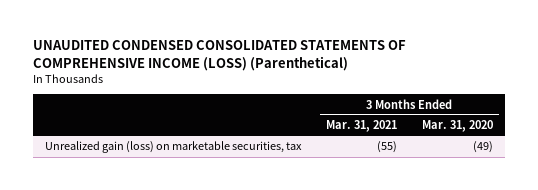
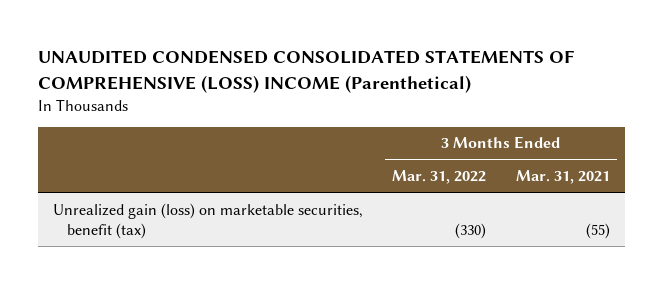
- UNAUDITED CONDENSED CONSOLIDATED STATEMENTS OF COMPREHENSIVE INCOME (LOSS) (Parenthetical)
+ UNAUDITED CONDENSED CONSOLIDATED STATEMENTS OF COMPREHENSIVE (LOSS) INCOME (Parenthetical)
- | 3 Months Ended Mar. 31, 2021 | 3 Months Ended Mar. 31, 2020
+ | 3 Months Ended Mar. 31, 2022 | 3 Months Ended Mar. 31, 2021
- Unrealized gain (loss) on marketable securities, tax | (55) | (49)
+ Unrealized gain (loss) on marketable securities, benefit (tax) | (330) | (55)

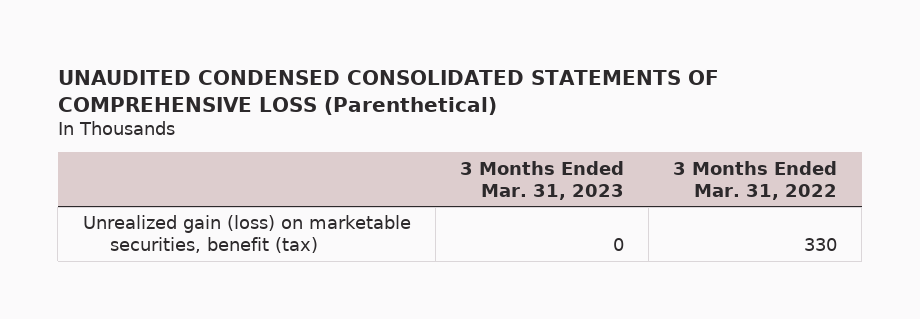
- UNAUDITED CONDENSED CONSOLIDATED STATEMENTS OF COMPREHENSIVE (LOSS) INCOME (Parenthetical)
+ UNAUDITED CONDENSED CONSOLIDATED STATEMENTS OF COMPREHENSIVE LOSS (Parenthetical)
- | 3 Months Ended Mar. 31, 2022 | 3 Months Ended Mar. 31, 2021
+ | 3 Months Ended Mar. 31, 2023 | 3 Months Ended Mar. 31, 2022
- Unrealized gain (loss) on marketable securities, benefit (tax) | (330) | (55)
+ Unrealized gain (loss) on marketable securities, benefit (tax) | 0 | 330

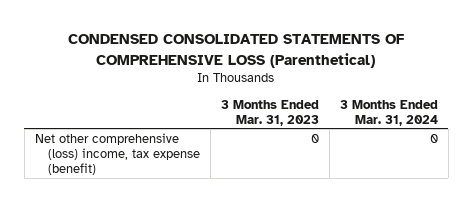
- UNAUDITED CONDENSED CONSOLIDATED STATEMENTS OF COMPREHENSIVE LOSS (Parenthetical)
+ CONDENSED CONSOLIDATED STATEMENTS OF COMPREHENSIVE LOSS (Parenthetical)
- | 3 Months Ended Mar. 31, 2023 | 3 Months Ended Mar. 31, 2022
+ | 3 Months Ended Mar. 31, 2023 | 3 Months Ended Mar. 31, 2024
- Unrealized gain (loss) on marketable securities, benefit (tax) | 0 | 330
+ Net other comprehensive (loss) income, tax expense (benefit) | 0 | 0

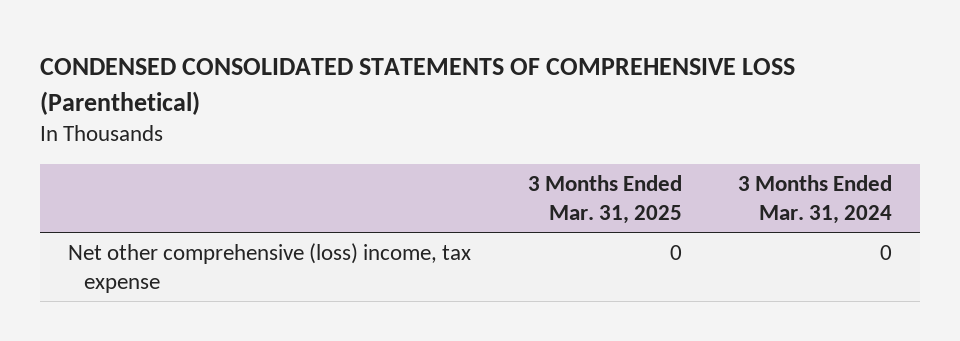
- | 3 Months Ended Mar. 31, 2023 | 3 Months Ended Mar. 31, 2024
+ | 3 Months Ended Mar. 31, 2025 | 3 Months Ended Mar. 31, 2024
- Net other comprehensive (loss) income, tax expense (benefit) | 0 | 0
+ Net other comprehensive (loss) income, tax expense | 0 | 0

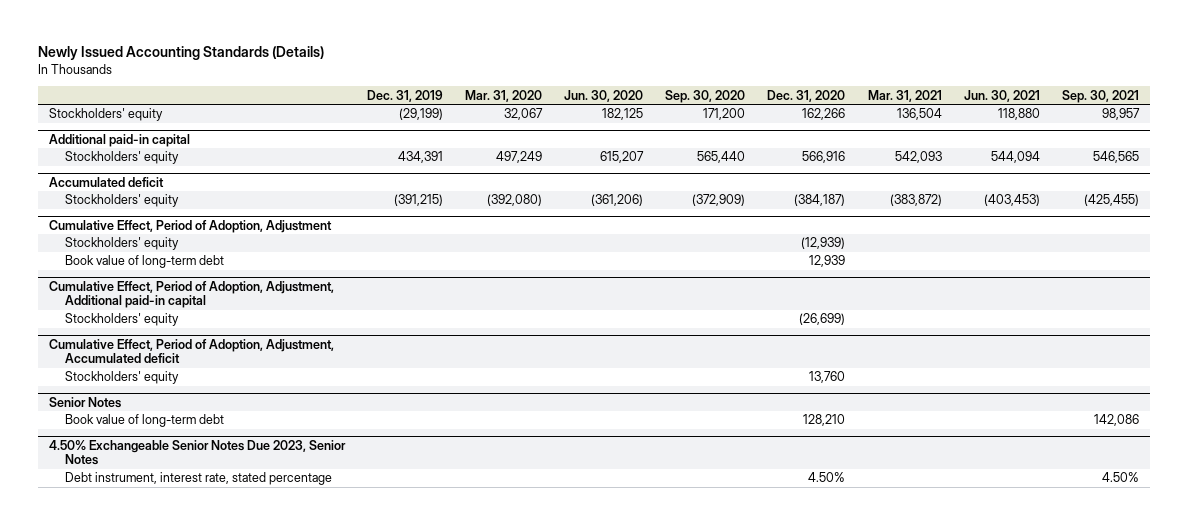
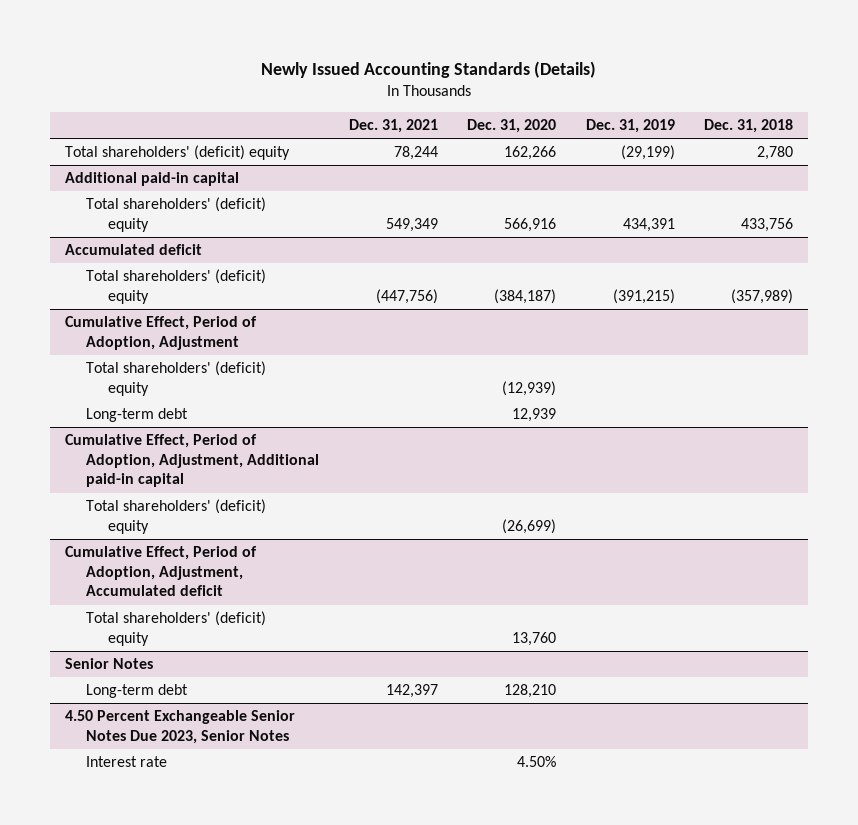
- | Dec. 31, 2019 | Mar. 31, 2020 | Jun. 30, 2020 | Sep. 30, 2020 | Dec. 31, 2020 | Mar. 31, 2021 | Jun. 30, 2021 | Sep. 30, 2021
+ | Dec. 31, 2021 | Dec. 31, 2020 | Dec. 31, 2019 | Dec. 31, 2018
- Stockholders' equity | (29,199) | 32,067 | 182,125 | 171,200 | 162,266 | 136,504 | 118,880 | 98,957
+ Total shareholders' (deficit) equity | 78,244 | 162,266 | (29,199) | 2,780
@ Additional paid-in capital
- Stockholders' equity | 434,391 | 497,249 | 615,207 | 565,440 | 566,916 | 542,093 | 544,094 | 546,565
+ Total shareholders' (deficit) equity | 549,349 | 566,916 | 434,391 | 433,756
@ Accumulated deficit
- Stockholders' equity | (391,215) | (392,080) | (361,206) | (372,909) | (384,187) | (383,872) | (403,453) | (425,455)
+ Total shareholders' (deficit) equity | (447,756) | (384,187) | (391,215) | (357,989)
@ Cumulative Effect, Period of Adoption, Adjustment
- Stockholders' equity | | | | | (12,939) | | |
- Book value of long-term debt | | | | | 12,939 | | |
+ Total shareholders' (deficit) equity | | (12,939) | |
+ Long-term debt | | 12,939 | |
@ Cumulative Effect, Period of Adoption, Adjustment, Additional paid-in capital
- Stockholders' equity | | | | | (26,699) | | |
+ Total shareholders' (deficit) equity | | (26,699) | |
@ Cumulative Effect, Period of Adoption, Adjustment, Accumulated deficit
- Stockholders' equity | | | | | 13,760 | | |
+ Total shareholders' (deficit) equity | | 13,760 | |
@ Senior Notes
- Book value of long-term debt | | | | | 128,210 | | | 142,086
- 4.50% Exchangeable Senior Notes Due 2023, Senior Notes
- Debt instrument, interest rate, stated percentage | | | | | 4.50% | | | 4.50%
@ Senior Notes
+ Long-term debt | 142,397 | 128,210 | |
+ 4.50 Percent Exchangeable Senior Notes Due 2023, Senior Notes
+ Interest rate | | 4.50% | |

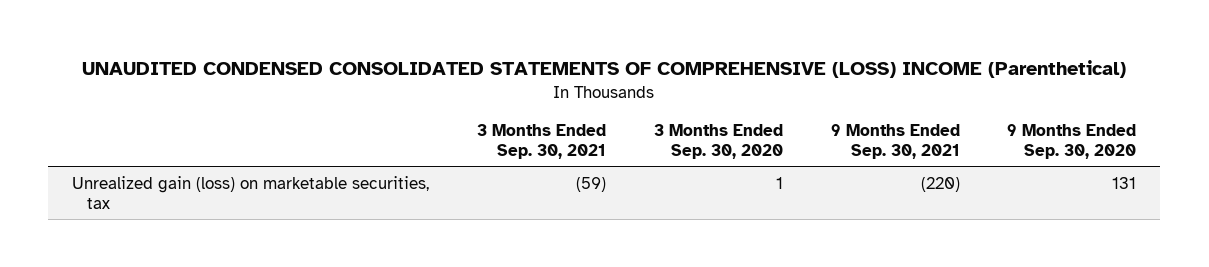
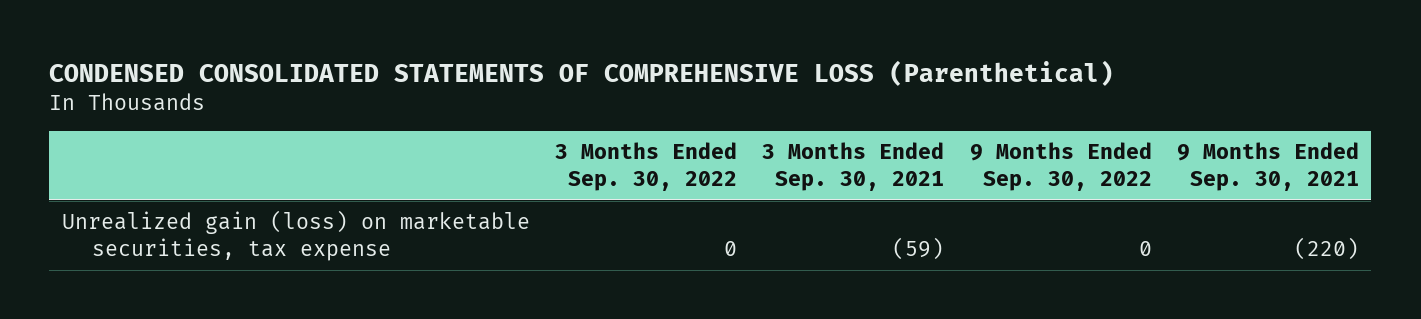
- UNAUDITED CONDENSED CONSOLIDATED STATEMENTS OF COMPREHENSIVE (LOSS) INCOME (Parenthetical)
+ CONDENSED CONSOLIDATED STATEMENTS OF COMPREHENSIVE LOSS (Parenthetical)
- | 3 Months Ended Sep. 30, 2021 | 3 Months Ended Sep. 30, 2020 | 9 Months Ended Sep. 30, 2021 | 9 Months Ended Sep. 30, 2020
+ | 3 Months Ended Sep. 30, 2022 | 3 Months Ended Sep. 30, 2021 | 9 Months Ended Sep. 30, 2022 | 9 Months Ended Sep. 30, 2021
- Unrealized gain (loss) on marketable securities, tax | (59) | 1 | (220) | 131
+ Unrealized gain (loss) on marketable securities, tax expense | 0 | (59) | 0 | (220)

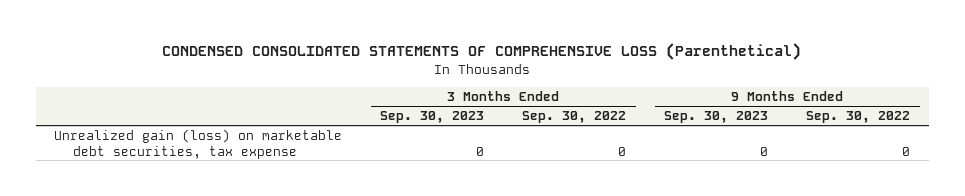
- | 3 Months Ended Sep. 30, 2022 | 3 Months Ended Sep. 30, 2021 | 9 Months Ended Sep. 30, 2022 | 9 Months Ended Sep. 30, 2021
+ | 3 Months Ended Sep. 30, 2023 | 3 Months Ended Sep. 30, 2022 | 9 Months Ended Sep. 30, 2023 | 9 Months Ended Sep. 30, 2022
- Unrealized gain (loss) on marketable securities, tax expense | 0 | (59) | 0 | (220)
+ Unrealized gain (loss) on marketable debt securities, tax expense | 0 | 0 | 0 | 0

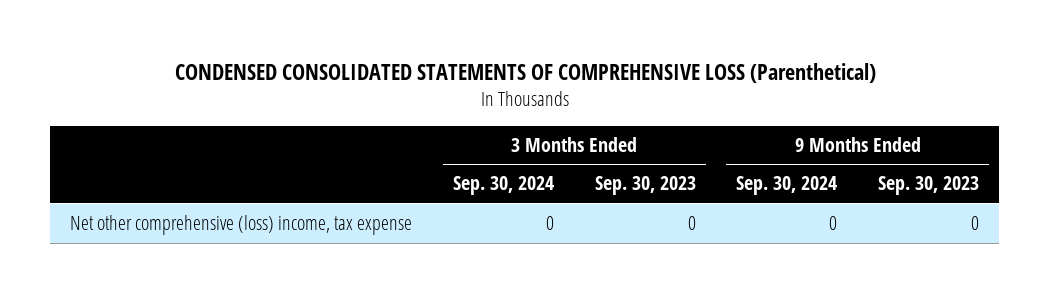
- | 3 Months Ended Sep. 30, 2023 | 3 Months Ended Sep. 30, 2022 | 9 Months Ended Sep. 30, 2023 | 9 Months Ended Sep. 30, 2022
+ | 3 Months Ended Sep. 30, 2024 | 3 Months Ended Sep. 30, 2023 | 9 Months Ended Sep. 30, 2024 | 9 Months Ended Sep. 30, 2023
- Unrealized gain (loss) on marketable debt securities, tax expense | 0 | 0 | 0 | 0
+ Net other comprehensive (loss) income, tax expense | 0 | 0 | 0 | 0

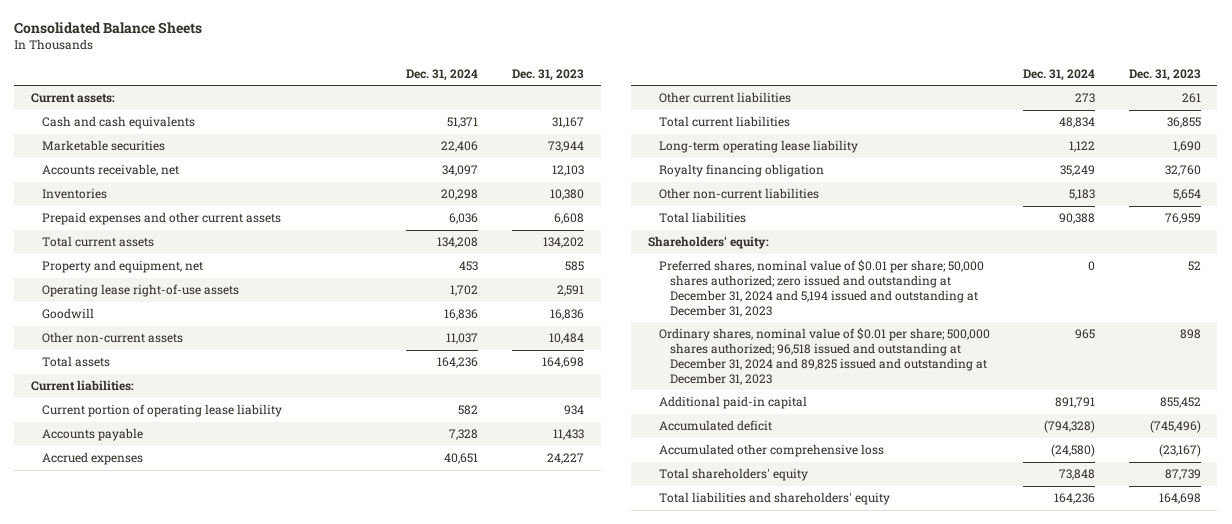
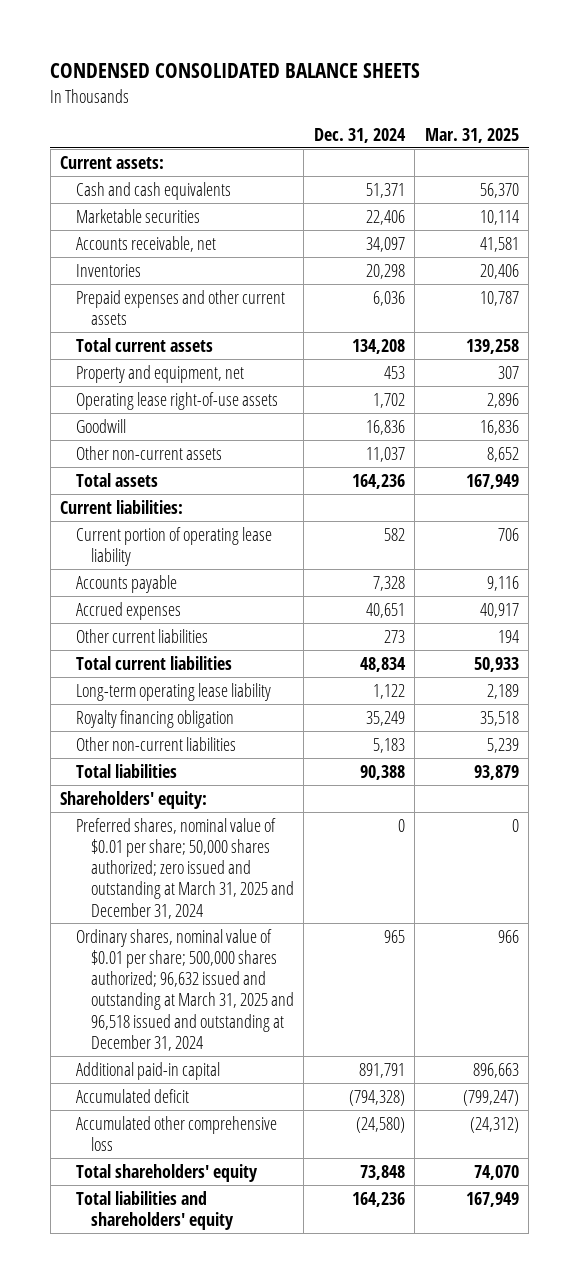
- Consolidated Balance Sheets
+ CONDENSED CONSOLIDATED BALANCE SHEETS
- | Dec. 31, 2024 | Dec. 31, 2023
+ | Dec. 31, 2024 | Mar. 31, 2025
- Preferred shares, nominal value of $0.01 per share; 50,000 shares authorized; zero issued and outstanding at December 31, 2024 and 5,194 issued and outstanding at December 31, 2023 | 0 | 52
- Ordinary shares, nominal value of $0.01 per share; 500,000 shares authorized; 96,518 issued and outstanding at December 31, 2024 and 89,825 issued and outstanding at December 31, 2023 | 965 | 898
+ Preferred shares, nominal value of $0.01 per share; 50,000 shares authorized; zero issued and outstanding at March 31, 2025 and December 31, 2024 | 0 | 0
+ Ordinary shares, nominal value of $0.01 per share; 500,000 shares authorized; 96,632 issued and outstanding at March 31, 2025 and 96,518 issued and outstanding at December 31, 2024 | 965 | 966

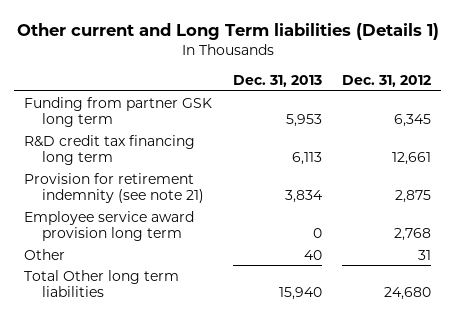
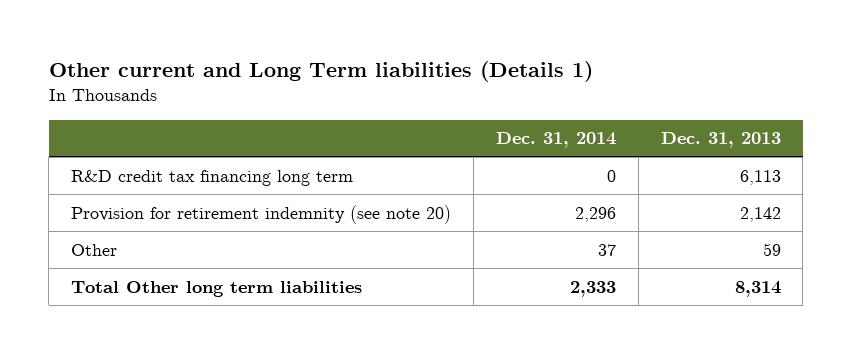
- | Dec. 31, 2013 | Dec. 31, 2012
+ | Dec. 31, 2014 | Dec. 31, 2013
- Funding from partner GSK long term | 5,953 | 6,345
- Provision for retirement indemnity (see note 21) | 3,834 | 2,875
- Employee service award provision long term | 0 | 2,768
- Other | 40 | 31
- Total Other long term liabilities | 15,940 | 24,680
+ Provision for retirement indemnity (see note 20) | 2,296 | 2,142
+ Other | 37 | 59
+ Total Other long term liabilities | 2,333 | 8,314

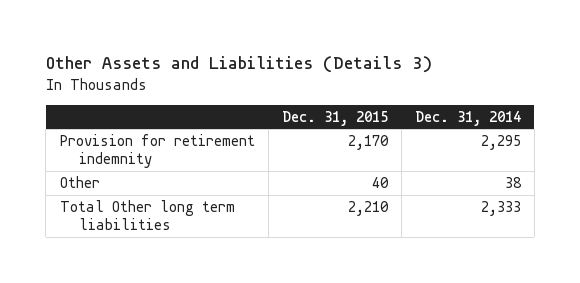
- Other current and Long Term liabilities (Details 1)
+ Other Assets and Liabilities (Details 3)
- | Dec. 31, 2014 | Dec. 31, 2013
+ | Dec. 31, 2015 | Dec. 31, 2014
- R&D credit tax financing long term | 0 | 6,113
- Provision for retirement indemnity (see note 20) | 2,296 | 2,142
- Other | 37 | 59
+ Provision for retirement indemnity | 2,170 | 2,295
+ Other | 40 | 38

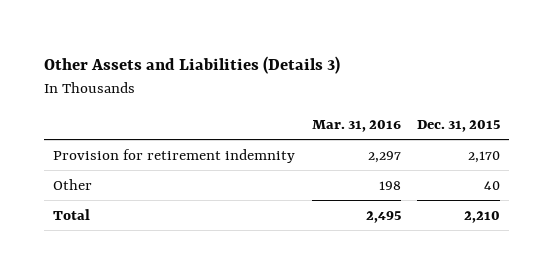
- | Dec. 31, 2015 | Dec. 31, 2014
+ | Mar. 31, 2016 | Dec. 31, 2015
- Total Other long term liabilities | 2,210 | 2,333
+ Total | 2,495 | 2,210

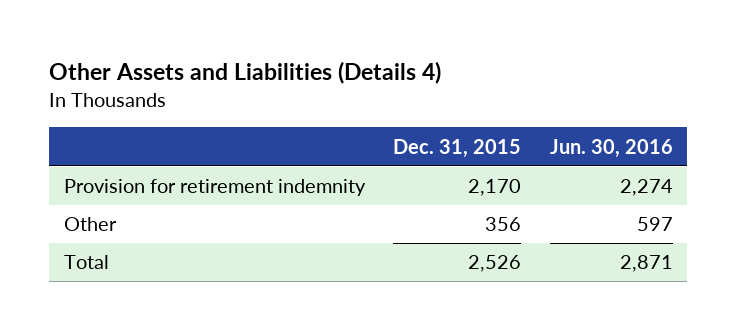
- Other Assets and Liabilities (Details 3)
+ Other Assets and Liabilities (Details 4)
- | Mar. 31, 2016 | Dec. 31, 2015
+ | Dec. 31, 2015 | Jun. 30, 2016
- Other | 198 | 40
- Total | 2,495 | 2,210
+ Other | 356 | 597
+ Total | 2,526 | 2,871

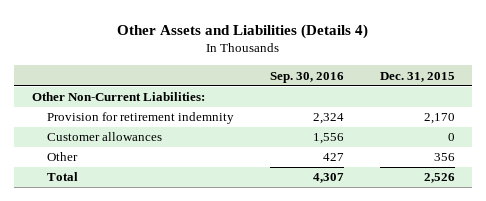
- | Dec. 31, 2015 | Jun. 30, 2016
+ | Sep. 30, 2016 | Dec. 31, 2015
+ Other Non-Current Liabilities:
+ Customer allowances | 1,556 | 0

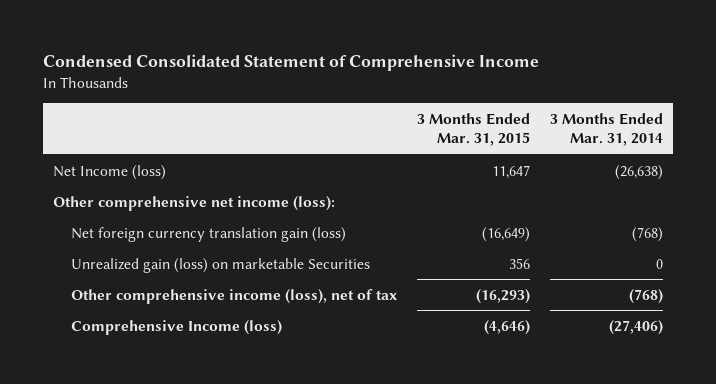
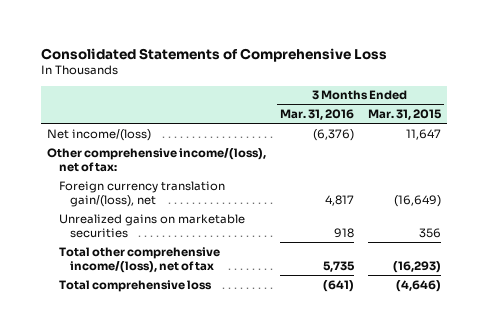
- Condensed Consolidated Statement of Comprehensive Income
+ Consolidated Statements of Comprehensive Loss
- | 3 Months Ended Mar. 31, 2015 | 3 Months Ended Mar. 31, 2014
+ | 3 Months Ended Mar. 31, 2016 | 3 Months Ended Mar. 31, 2015
- Net Income (loss) | 11,647 | (26,638)
- Other comprehensive net income (loss):
- Net foreign currency translation gain (loss) | (16,649) | (768)
- Unrealized gain (loss) on marketable Securities | 356 | 0
- Other comprehensive income (loss), net of tax | (16,293) | (768)
- Comprehensive Income (loss) | (4,646) | (27,406)
+ Net income/(loss) | (6,376) | 11,647
+ Other comprehensive income/(loss), net of tax:
+ Foreign currency translation gain/(loss), net | 4,817 | (16,649)
+ Unrealized gains on marketable securities | 918 | 356
+ Total other comprehensive income/(loss), net of tax | 5,735 | (16,293)
+ Total comprehensive loss | (641) | (4,646)

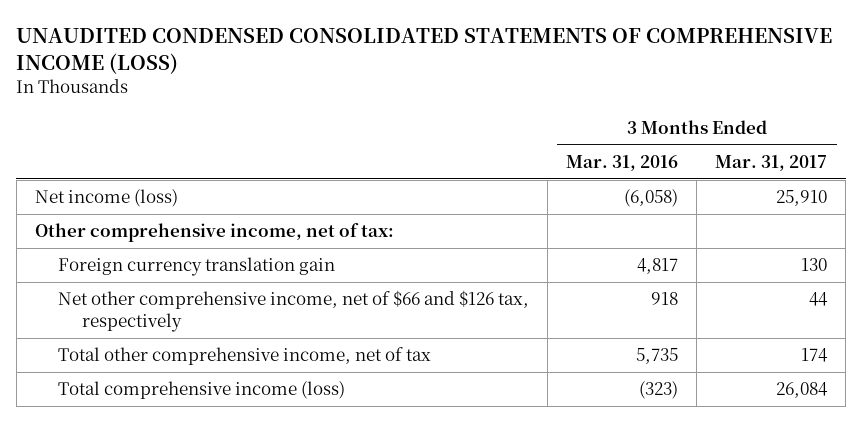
- Consolidated Statements of Comprehensive Loss
+ UNAUDITED CONDENSED CONSOLIDATED STATEMENTS OF COMPREHENSIVE INCOME (LOSS)
- | 3 Months Ended Mar. 31, 2016 | 3 Months Ended Mar. 31, 2015
+ | 3 Months Ended Mar. 31, 2016 | 3 Months Ended Mar. 31, 2017
- Net income/(loss) | (6,376) | 11,647
- Other comprehensive income/(loss), net of tax:
- Foreign currency translation gain/(loss), net | 4,817 | (16,649)
- Unrealized gains on marketable securities | 918 | 356
- Total other comprehensive income/(loss), net of tax | 5,735 | (16,293)
- Total comprehensive loss | (641) | (4,646)
+ Net income (loss) | (6,058) | 25,910
+ Other comprehensive income, net of tax:
+ Foreign currency translation gain | 4,817 | 130
+ Net other comprehensive income, net of $66 and $126 tax, respectively | 918 | 44
+ Total other comprehensive income, net of tax | 5,735 | 174
+ Total comprehensive income (loss) | (323) | 26,084

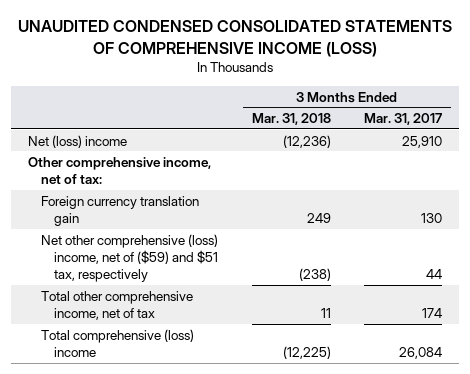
- | 3 Months Ended Mar. 31, 2016 | 3 Months Ended Mar. 31, 2017
+ | 3 Months Ended Mar. 31, 2018 | 3 Months Ended Mar. 31, 2017
- Net income (loss) | (6,058) | 25,910
+ Net (loss) income | (12,236) | 25,910
- Net other comprehensive income, net of $66 and $126 tax, respectively | 918 | 44
+ Net other comprehensive (loss) income, net of ($59) and $51 tax, respectively | (238) | 44
- Total comprehensive income (loss) | (323) | 26,084
+ Total comprehensive (loss) income | (12,225) | 26,084

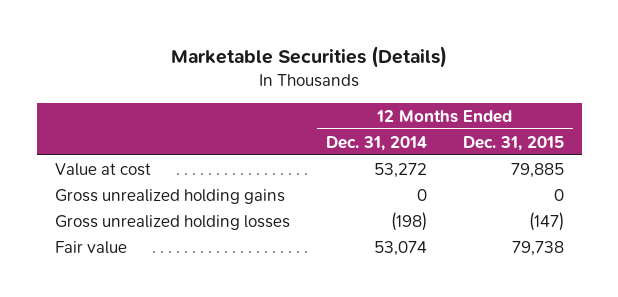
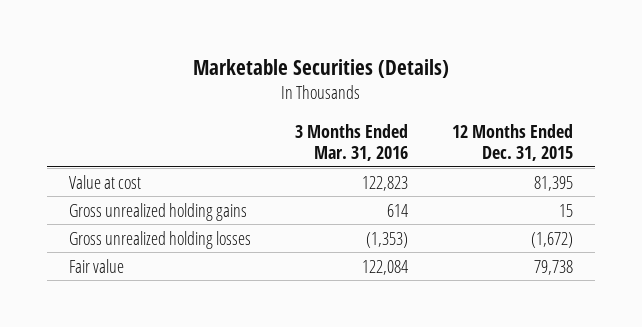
- | 12 Months Ended Dec. 31, 2014 | 12 Months Ended Dec. 31, 2015
+ | 3 Months Ended Mar. 31, 2016 | 12 Months Ended Dec. 31, 2015
- Value at cost | 53,272 | 79,885
- Gross unrealized holding gains | 0 | 0
- Gross unrealized holding losses | (198) | (147)
+ Value at cost | 122,823 | 81,395
+ Gross unrealized holding gains | 614 | 15
+ Gross unrealized holding losses | (1,353) | (1,672)

